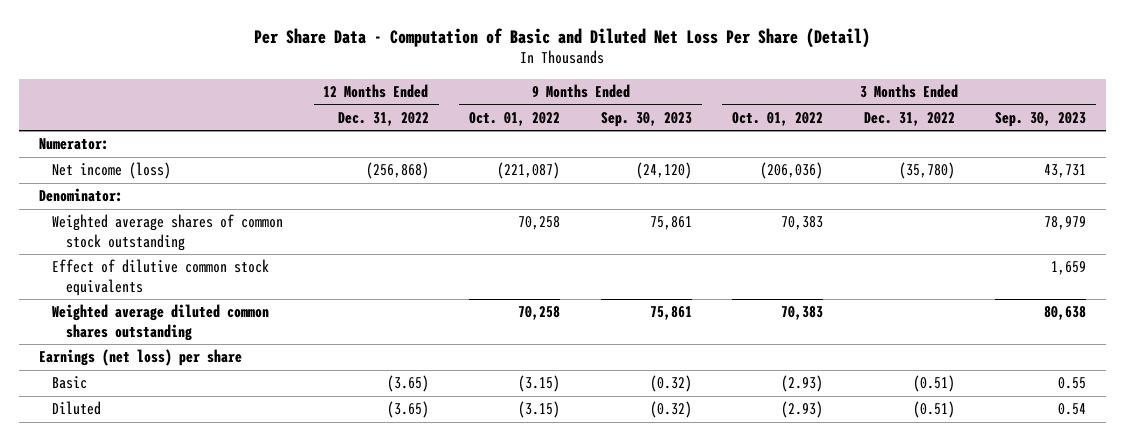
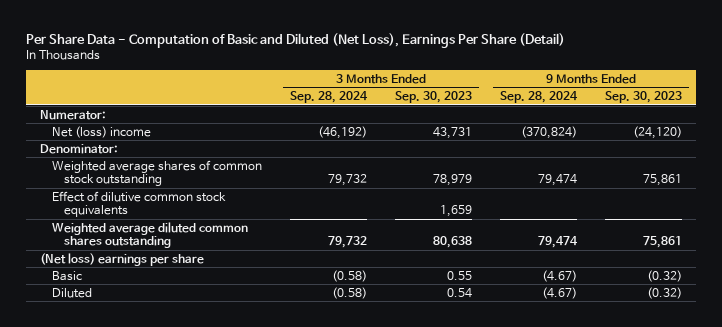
- Per Share Data - Computation of Basic and Diluted Net Loss Per Share (Detail)
+ Per Share Data - Computation of Basic and Diluted (Net Loss), Earnings Per Share (Detail)
- | 12 Months Ended Dec. 31, 2022 | 9 Months Ended Oct. 01, 2022 | 9 Months Ended Sep. 30, 2023 | 3 Months Ended Oct. 01, 2022 | 3 Months Ended Dec. 31, 2022 | 3 Months Ended Sep. 30, 2023
+ | 3 Months Ended Sep. 28, 2024 | 3 Months Ended Sep. 30, 2023 | 9 Months Ended Sep. 28, 2024 | 9 Months Ended Sep. 30, 2023
- Net income (loss) | (256,868) | (221,087) | (24,120) | (206,036) | (35,780) | 43,731
+ Net (loss) income | (46,192) | 43,731 | (370,824) | (24,120)
- Earnings (net loss) per share
+ (Net loss) earnings per share

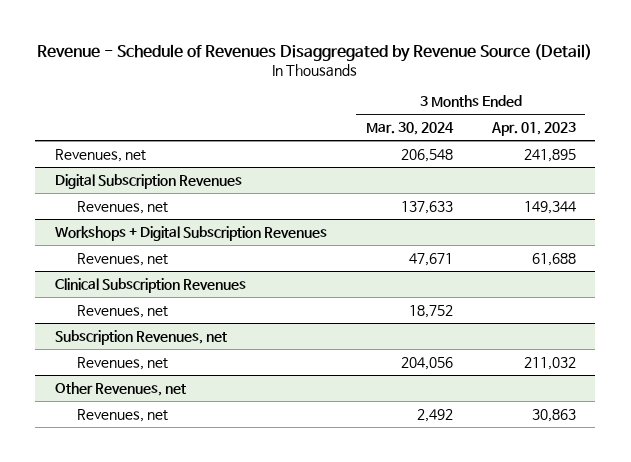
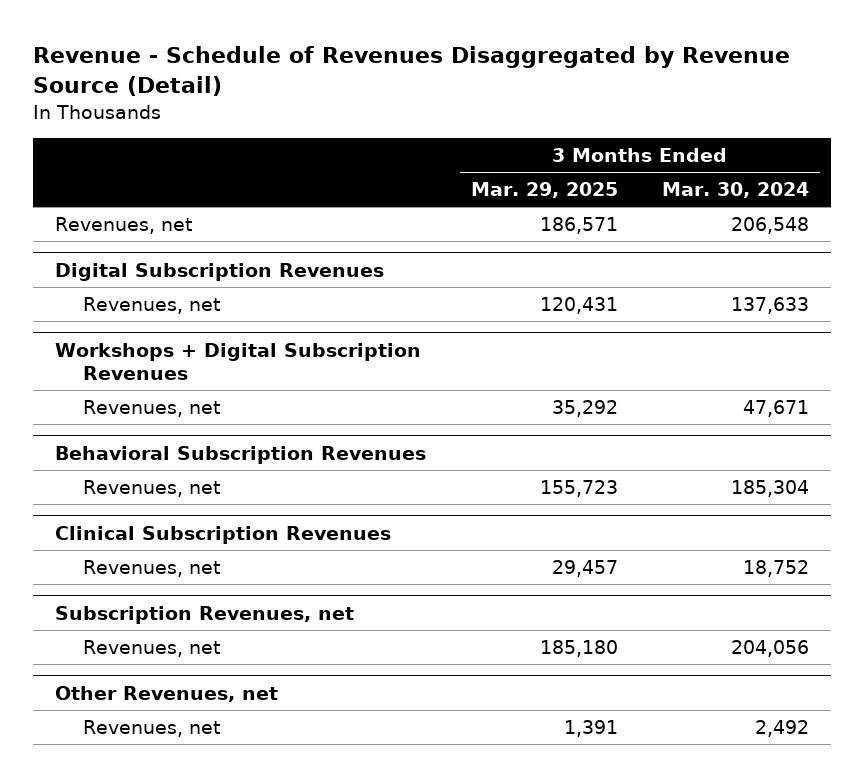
- | 3 Months Ended Mar. 30, 2024 | 3 Months Ended Apr. 01, 2023
+ | 3 Months Ended Mar. 29, 2025 | 3 Months Ended Mar. 30, 2024
+ Behavioral Subscription Revenues
+ Revenues, net | 155,723 | 185,304

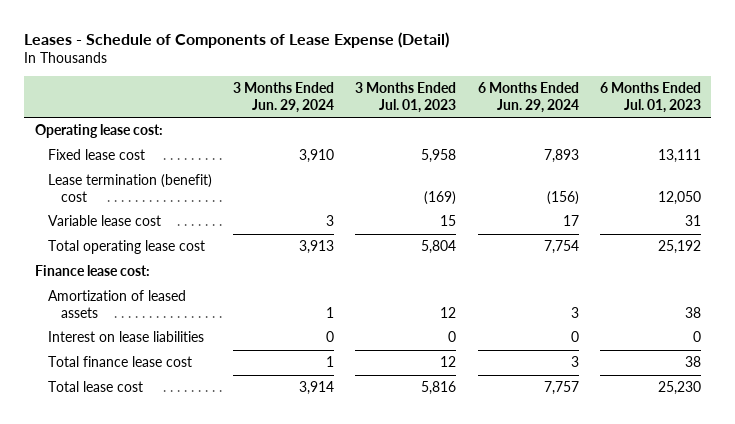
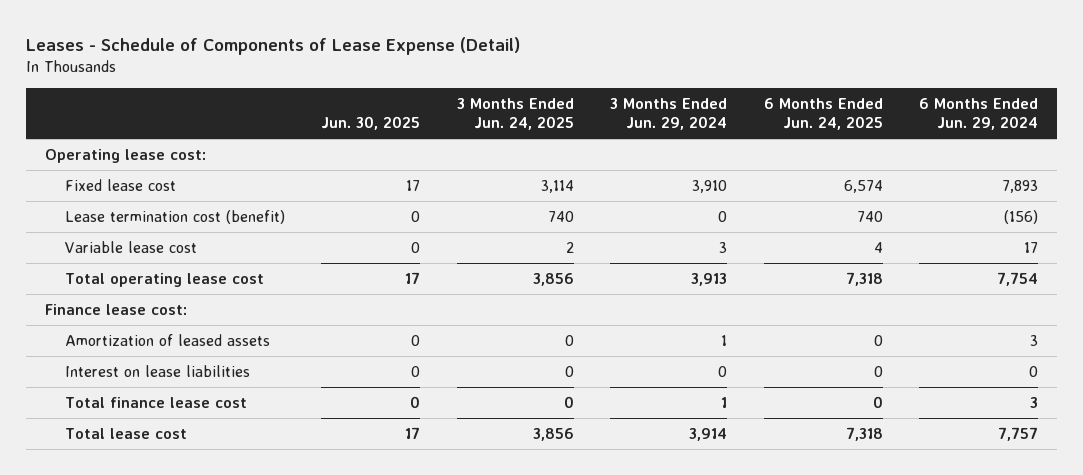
- | 3 Months Ended Jun. 29, 2024 | 3 Months Ended Jul. 01, 2023 | 6 Months Ended Jun. 29, 2024 | 6 Months Ended Jul. 01, 2023
+ | Jun. 30, 2025 | 3 Months Ended Jun. 24, 2025 | 3 Months Ended Jun. 29, 2024 | 6 Months Ended Jun. 24, 2025 | 6 Months Ended Jun. 29, 2024
- Lease termination (benefit) cost | | (169) | (156) | 12,050
+ Lease termination cost (benefit) | 0 | 740 | 0 | 740 | (156)

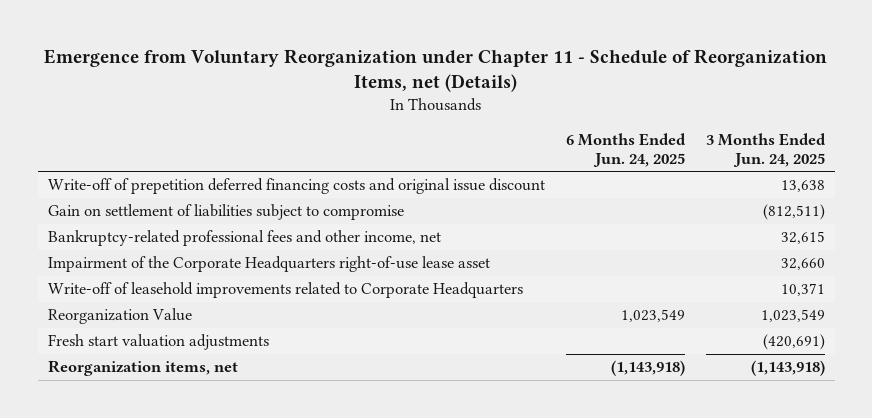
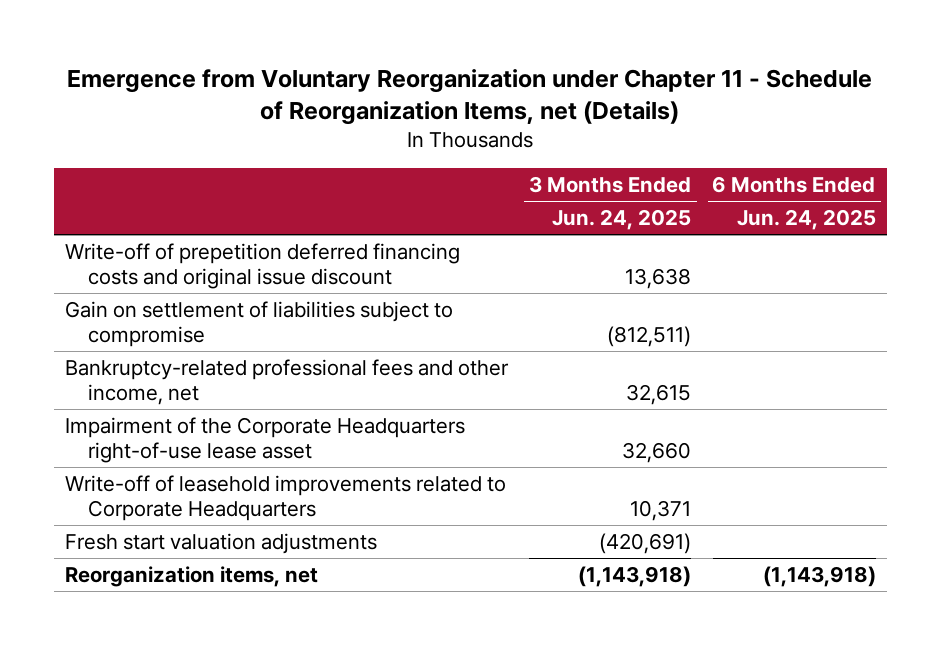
- | 6 Months Ended Jun. 24, 2025 | 3 Months Ended Jun. 24, 2025
+ | 3 Months Ended Jun. 24, 2025 | 6 Months Ended Jun. 24, 2025
- Reorganization Value | 1,023,549 | 1,023,549

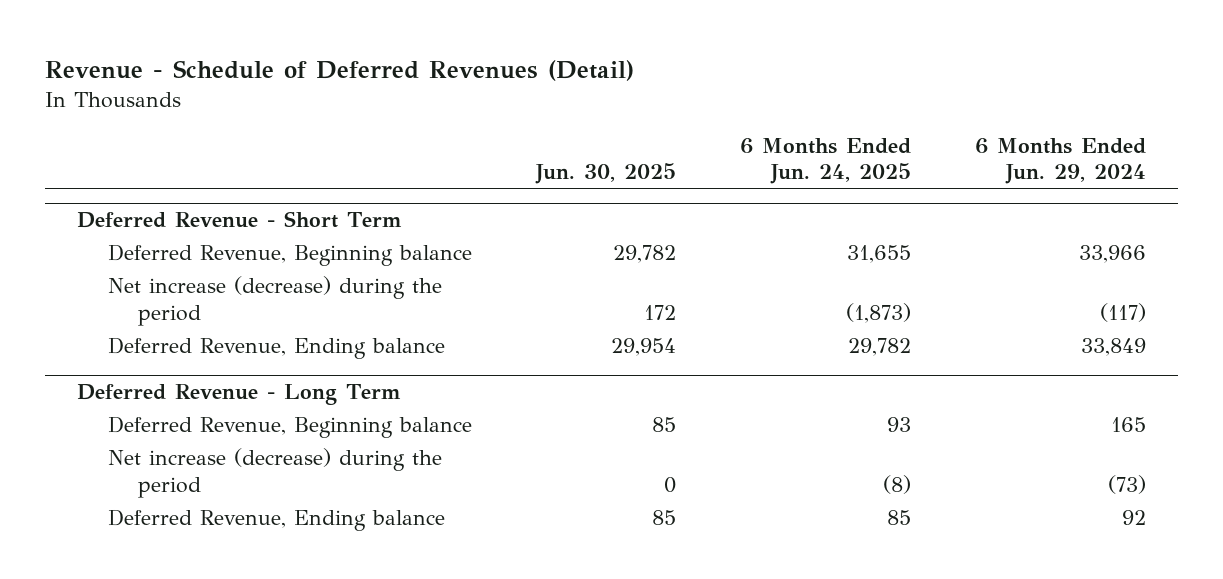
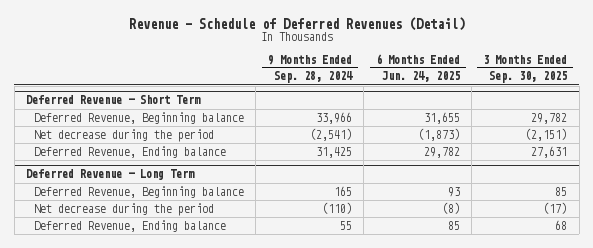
- | Jun. 30, 2025 | 6 Months Ended Jun. 24, 2025 | 6 Months Ended Jun. 29, 2024
+ | 9 Months Ended Sep. 28, 2024 | 6 Months Ended Jun. 24, 2025 | 3 Months Ended Sep. 30, 2025
@ Deferred Revenue - Short Term
- Net increase (decrease) during the period | 172 | (1,873) | (117)
+ Net decrease during the period | (2,541) | (1,873) | (2,151)
@ Deferred Revenue - Long Term
- Net increase (decrease) during the period | 0 | (8) | (73)
+ Net decrease during the period | (110) | (8) | (17)

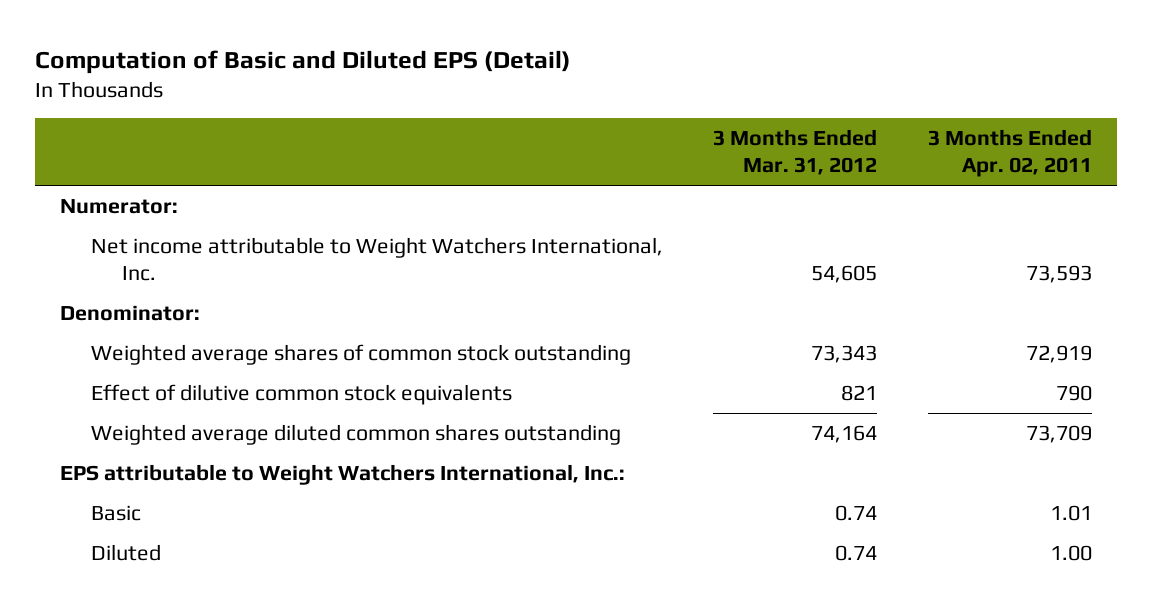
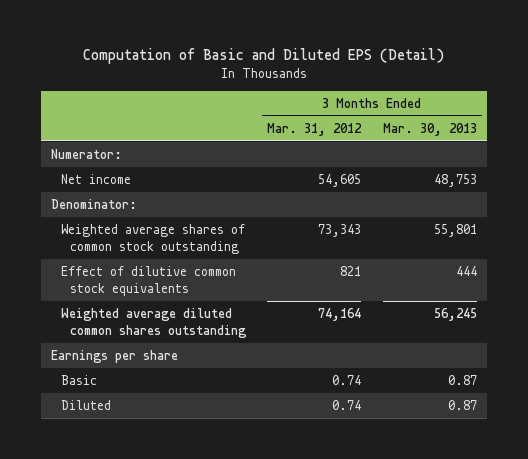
- | 3 Months Ended Mar. 31, 2012 | 3 Months Ended Apr. 02, 2011
+ | 3 Months Ended Mar. 31, 2012 | 3 Months Ended Mar. 30, 2013
- Net income attributable to Weight Watchers International, Inc. | 54,605 | 73,593
+ Net income | 54,605 | 48,753
- EPS attributable to Weight Watchers International, Inc.:
+ Earnings per share

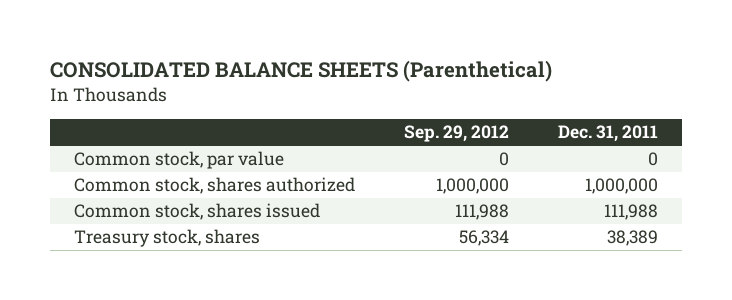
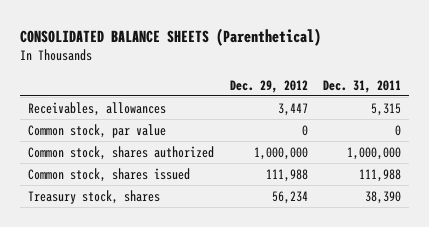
- | Sep. 29, 2012 | Dec. 31, 2011
+ | Dec. 29, 2012 | Dec. 31, 2011
+ Receivables, allowances | 3,447 | 5,315
- Treasury stock, shares | 56,334 | 38,389
+ Treasury stock, shares | 56,234 | 38,390

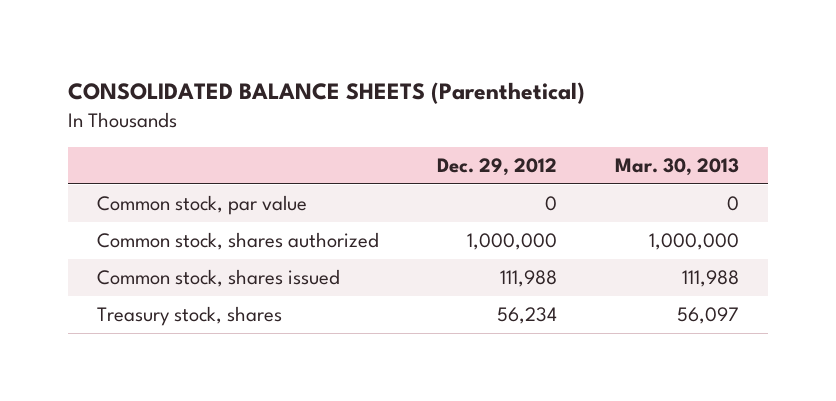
- | Dec. 29, 2012 | Dec. 31, 2011
+ | Dec. 29, 2012 | Mar. 30, 2013
- Receivables, allowances | 3,447 | 5,315

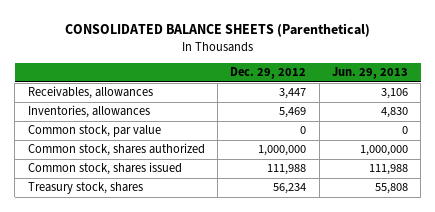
- | Dec. 29, 2012 | Mar. 30, 2013
+ | Dec. 29, 2012 | Jun. 29, 2013
+ Receivables, allowances | 3,447 | 3,106
+ Inventories, allowances | 5,469 | 4,830

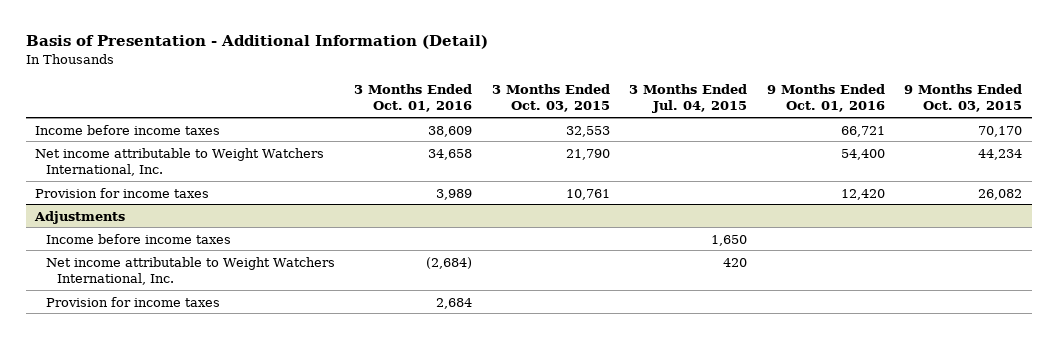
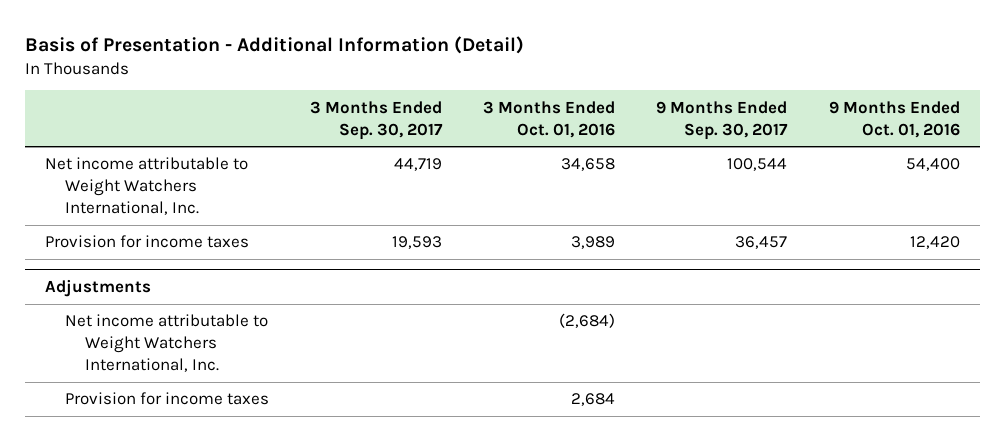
- | 3 Months Ended Oct. 01, 2016 | 3 Months Ended Oct. 03, 2015 | 3 Months Ended Jul. 04, 2015 | 9 Months Ended Oct. 01, 2016 | 9 Months Ended Oct. 03, 2015
+ | 3 Months Ended Sep. 30, 2017 | 3 Months Ended Oct. 01, 2016 | 9 Months Ended Sep. 30, 2017 | 9 Months Ended Oct. 01, 2016
- Income before income taxes | 38,609 | 32,553 | | 66,721 | 70,170
@ Adjustments
- Income before income taxes | | | 1,650 | |

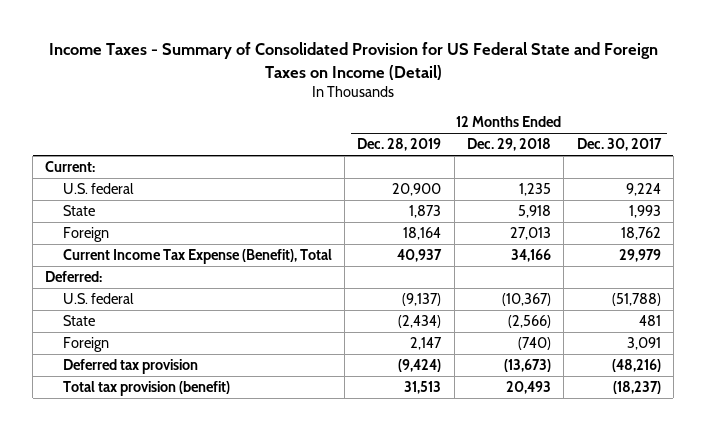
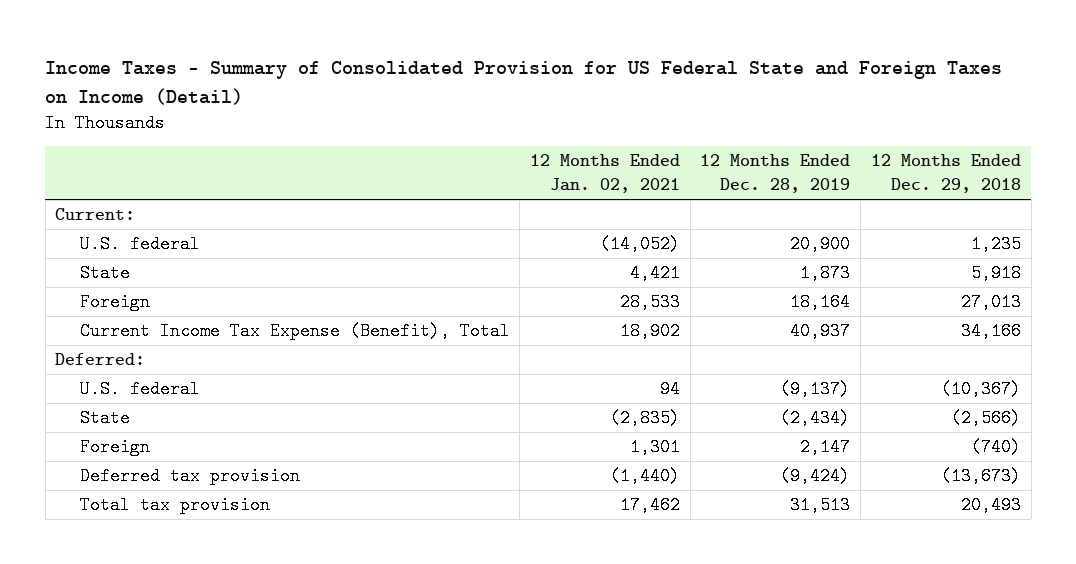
- | 12 Months Ended Dec. 28, 2019 | 12 Months Ended Dec. 29, 2018 | 12 Months Ended Dec. 30, 2017
+ | 12 Months Ended Jan. 02, 2021 | 12 Months Ended Dec. 28, 2019 | 12 Months Ended Dec. 29, 2018
- Total tax provision (benefit) | 31,513 | 20,493 | (18,237)
+ Total tax provision | 17,462 | 31,513 | 20,493

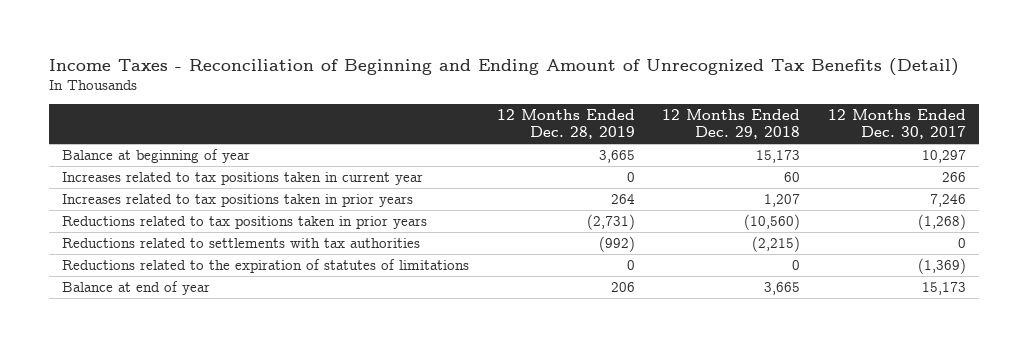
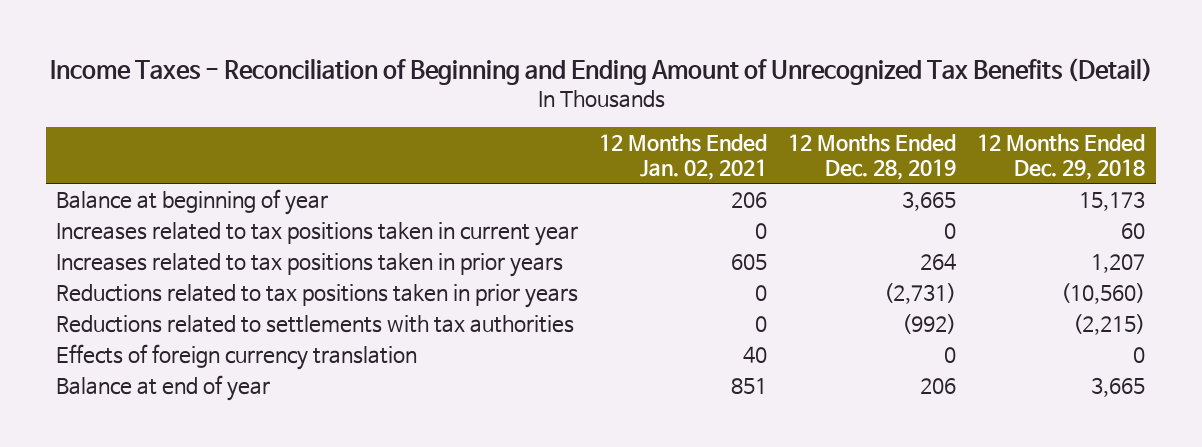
- | 12 Months Ended Dec. 28, 2019 | 12 Months Ended Dec. 29, 2018 | 12 Months Ended Dec. 30, 2017
+ | 12 Months Ended Jan. 02, 2021 | 12 Months Ended Dec. 28, 2019 | 12 Months Ended Dec. 29, 2018
- Reductions related to the expiration of statutes of limitations | 0 | 0 | (1,369)
+ Effects of foreign currency translation | 40 | 0 | 0

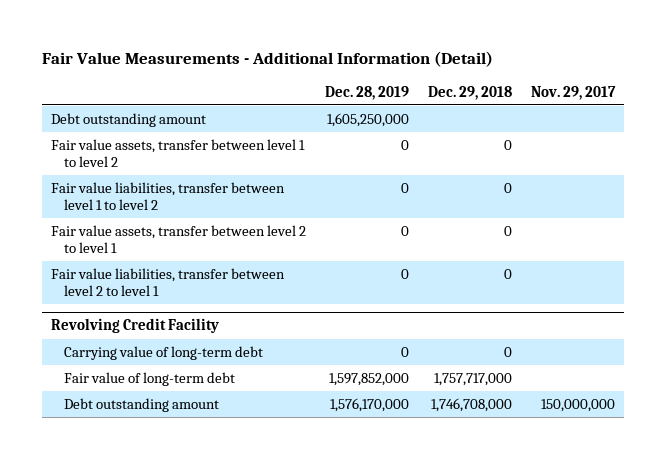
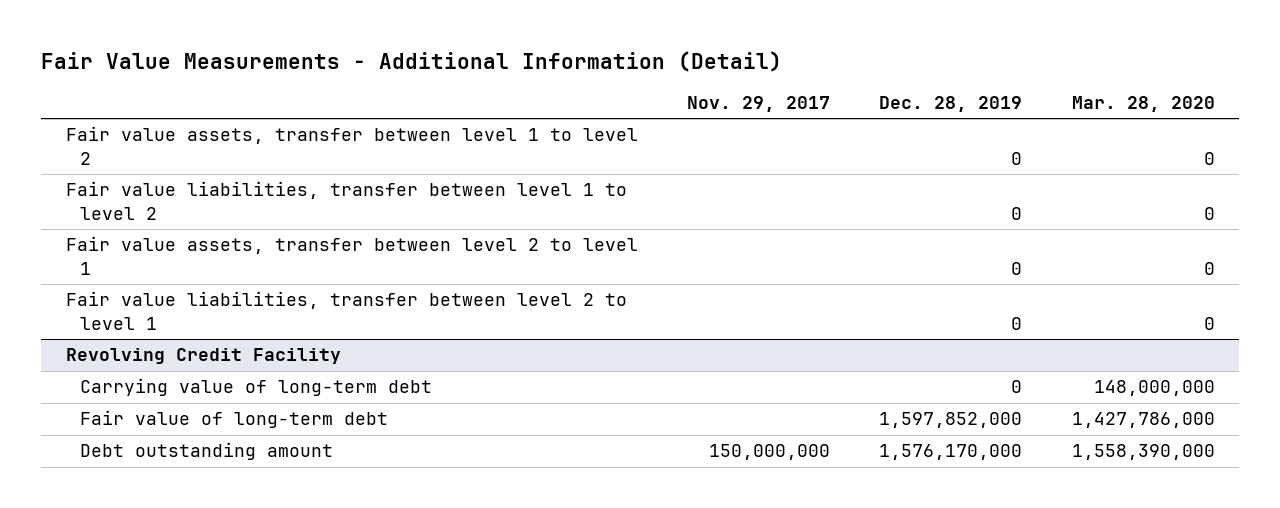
- | Dec. 28, 2019 | Dec. 29, 2018 | Nov. 29, 2017
+ | Nov. 29, 2017 | Dec. 28, 2019 | Mar. 28, 2020
- Debt outstanding amount | 1,605,250,000 | |

